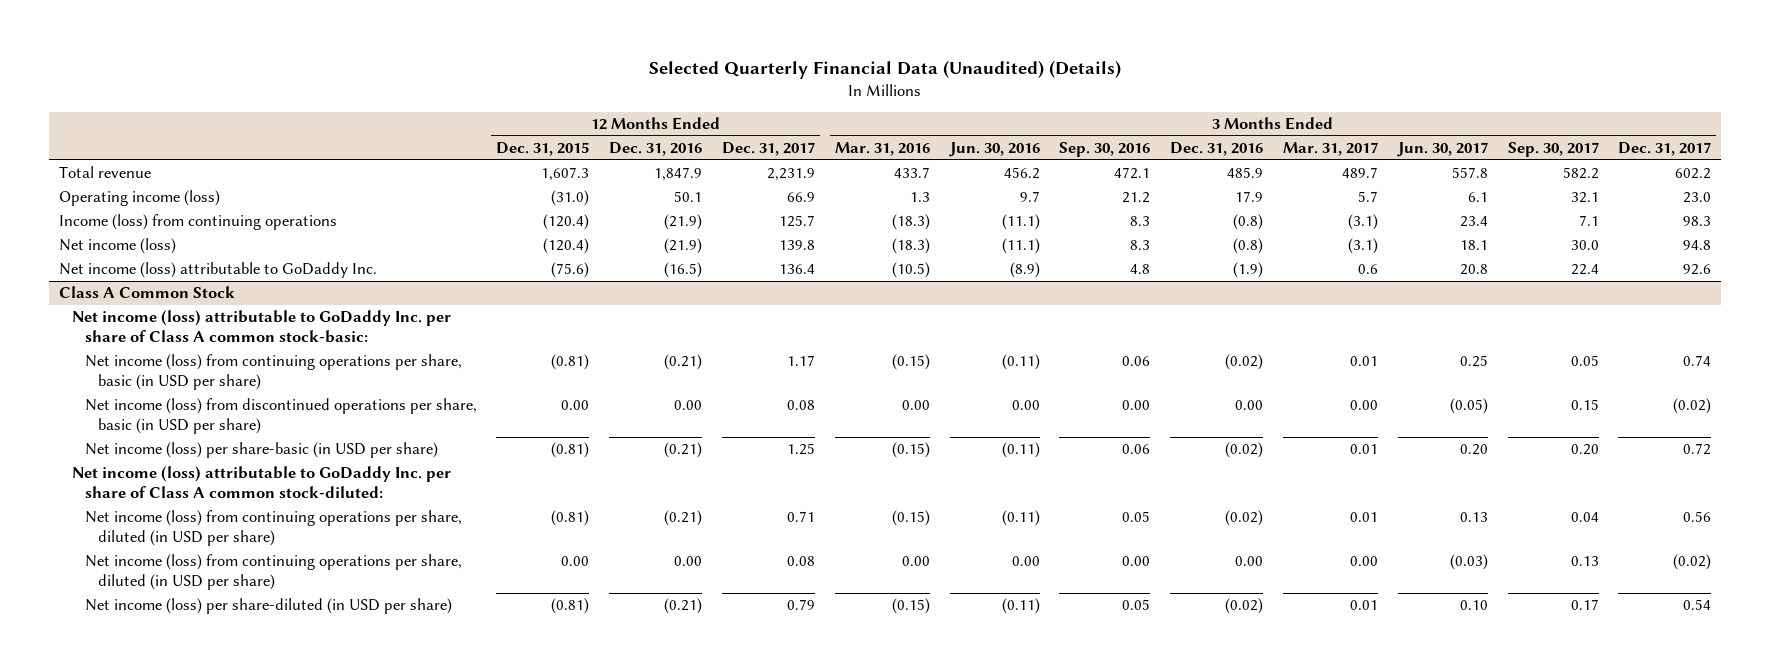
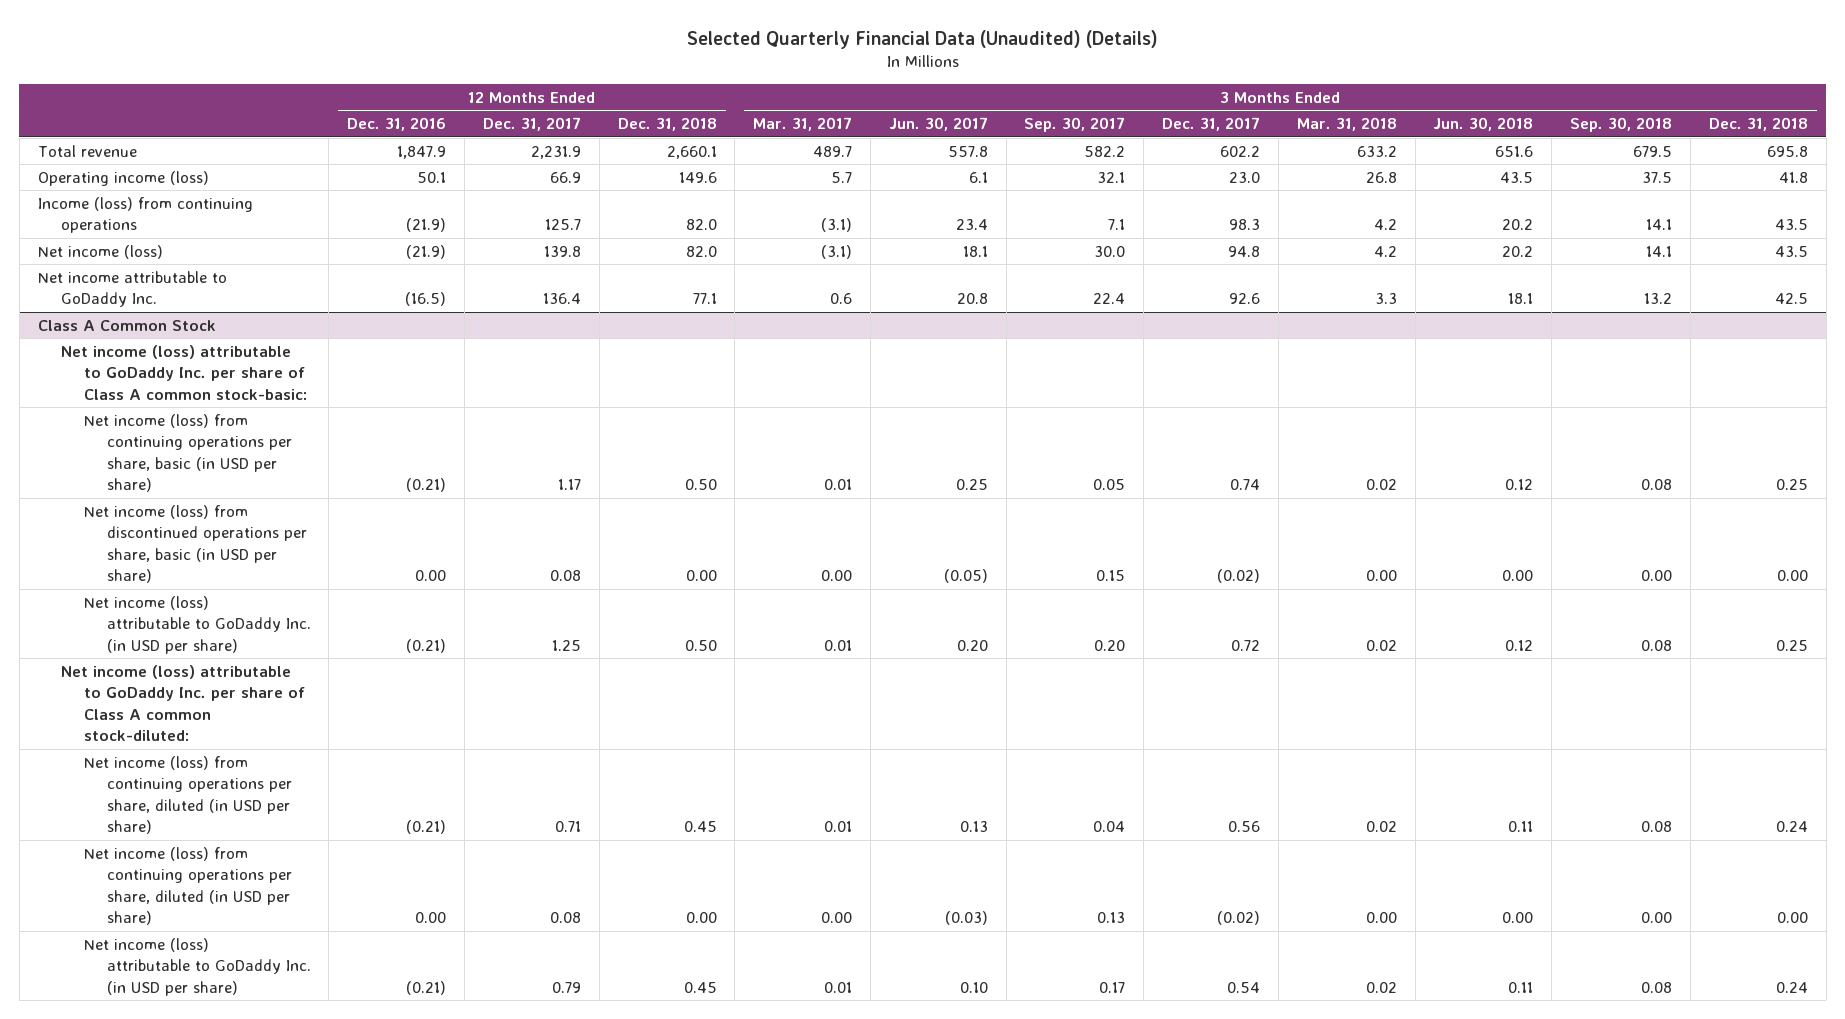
- | 12 Months Ended Dec. 31, 2015 | 12 Months Ended Dec. 31, 2016 | 12 Months Ended Dec. 31, 2017 | 3 Months Ended Mar. 31, 2016 | 3 Months Ended Jun. 30, 2016 | 3 Months Ended Sep. 30, 2016 | 3 Months Ended Dec. 31, 2016 | 3 Months Ended Mar. 31, 2017 | 3 Months Ended Jun. 30, 2017 | 3 Months Ended Sep. 30, 2017 | 3 Months Ended Dec. 31, 2017
+ | 12 Months Ended Dec. 31, 2016 | 12 Months Ended Dec. 31, 2017 | 12 Months Ended Dec. 31, 2018 | 3 Months Ended Mar. 31, 2017 | 3 Months Ended Jun. 30, 2017 | 3 Months Ended Sep. 30, 2017 | 3 Months Ended Dec. 31, 2017 | 3 Months Ended Mar. 31, 2018 | 3 Months Ended Jun. 30, 2018 | 3 Months Ended Sep. 30, 2018 | 3 Months Ended Dec. 31, 2018
- Net income (loss) attributable to GoDaddy Inc. | (75.6) | (16.5) | 136.4 | (10.5) | (8.9) | 4.8 | (1.9) | 0.6 | 20.8 | 22.4 | 92.6
+ Net income attributable to GoDaddy Inc. | (16.5) | 136.4 | 77.1 | 0.6 | 20.8 | 22.4 | 92.6 | 3.3 | 18.1 | 13.2 | 42.5
@ Class A Common Stock
- Net income (loss) per share-basic (in USD per share) | (0.81) | (0.21) | 1.25 | (0.15) | (0.11) | 0.06 | (0.02) | 0.01 | 0.20 | 0.20 | 0.72
+ Net income (loss) attributable to GoDaddy Inc. (in USD per share) | (0.21) | 1.25 | 0.50 | 0.01 | 0.20 | 0.20 | 0.72 | 0.02 | 0.12 | 0.08 | 0.25
- Net income (loss) per share-diluted (in USD per share) | (0.81) | (0.21) | 0.79 | (0.15) | (0.11) | 0.05 | (0.02) | 0.01 | 0.10 | 0.17 | 0.54
+ Net income (loss) attributable to GoDaddy Inc. (in USD per share) | (0.21) | 0.79 | 0.45 | 0.01 | 0.10 | 0.17 | 0.54 | 0.02 | 0.11 | 0.08 | 0.24

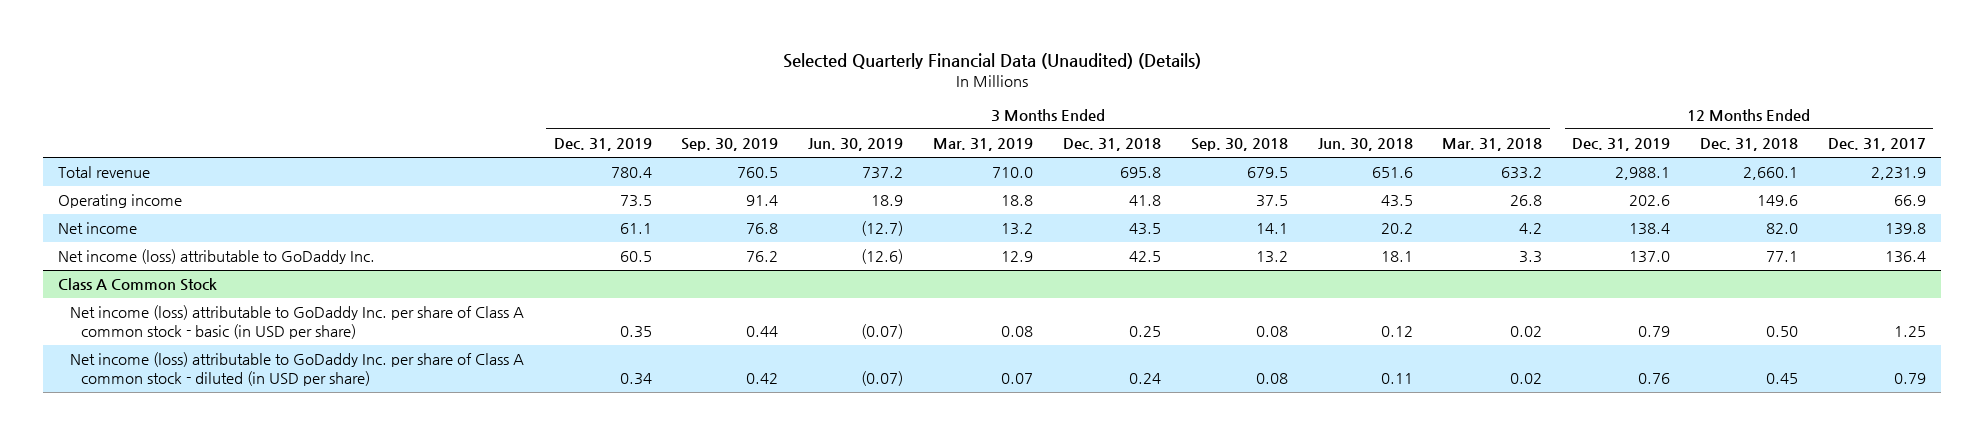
- | 12 Months Ended Dec. 31, 2016 | 12 Months Ended Dec. 31, 2017 | 12 Months Ended Dec. 31, 2018 | 3 Months Ended Mar. 31, 2017 | 3 Months Ended Jun. 30, 2017 | 3 Months Ended Sep. 30, 2017 | 3 Months Ended Dec. 31, 2017 | 3 Months Ended Mar. 31, 2018 | 3 Months Ended Jun. 30, 2018 | 3 Months Ended Sep. 30, 2018 | 3 Months Ended Dec. 31, 2018
+ | 3 Months Ended Dec. 31, 2019 | 3 Months Ended Sep. 30, 2019 | 3 Months Ended Jun. 30, 2019 | 3 Months Ended Mar. 31, 2019 | 3 Months Ended Dec. 31, 2018 | 3 Months Ended Sep. 30, 2018 | 3 Months Ended Jun. 30, 2018 | 3 Months Ended Mar. 31, 2018 | 12 Months Ended Dec. 31, 2019 | 12 Months Ended Dec. 31, 2018 | 12 Months Ended Dec. 31, 2017
- Operating income (loss) | 50.1 | 66.9 | 149.6 | 5.7 | 6.1 | 32.1 | 23.0 | 26.8 | 43.5 | 37.5 | 41.8
- Income (loss) from continuing operations | (21.9) | 125.7 | 82.0 | (3.1) | 23.4 | 7.1 | 98.3 | 4.2 | 20.2 | 14.1 | 43.5
- Net income (loss) | (21.9) | 139.8 | 82.0 | (3.1) | 18.1 | 30.0 | 94.8 | 4.2 | 20.2 | 14.1 | 43.5
- Net income attributable to GoDaddy Inc. | (16.5) | 136.4 | 77.1 | 0.6 | 20.8 | 22.4 | 92.6 | 3.3 | 18.1 | 13.2 | 42.5
+ Operating income | 73.5 | 91.4 | 18.9 | 18.8 | 41.8 | 37.5 | 43.5 | 26.8 | 202.6 | 149.6 | 66.9
+ Net income | 61.1 | 76.8 | (12.7) | 13.2 | 43.5 | 14.1 | 20.2 | 4.2 | 138.4 | 82.0 | 139.8
+ Net income (loss) attributable to GoDaddy Inc. | 60.5 | 76.2 | (12.6) | 12.9 | 42.5 | 13.2 | 18.1 | 3.3 | 137.0 | 77.1 | 136.4
@ Class A Common Stock
- Net income (loss) attributable to GoDaddy Inc. per share of Class A common stock-basic:
- Net income (loss) from continuing operations per share, basic (in USD per share) | (0.21) | 1.17 | 0.50 | 0.01 | 0.25 | 0.05 | 0.74 | 0.02 | 0.12 | 0.08 | 0.25
- Net income (loss) from discontinued operations per share, basic (in USD per share) | 0.00 | 0.08 | 0.00 | 0.00 | (0.05) | 0.15 | (0.02) | 0.00 | 0.00 | 0.00 | 0.00
- Net income (loss) attributable to GoDaddy Inc. (in USD per share) | (0.21) | 1.25 | 0.50 | 0.01 | 0.20 | 0.20 | 0.72 | 0.02 | 0.12 | 0.08 | 0.25
- Net income (loss) attributable to GoDaddy Inc. per share of Class A common stock-diluted:
- Net income (loss) from continuing operations per share, diluted (in USD per share) | (0.21) | 0.71 | 0.45 | 0.01 | 0.13 | 0.04 | 0.56 | 0.02 | 0.11 | 0.08 | 0.24
- Net income (loss) from continuing operations per share, diluted (in USD per share) | 0.00 | 0.08 | 0.00 | 0.00 | (0.03) | 0.13 | (0.02) | 0.00 | 0.00 | 0.00 | 0.00
- Net income (loss) attributable to GoDaddy Inc. (in USD per share) | (0.21) | 0.79 | 0.45 | 0.01 | 0.10 | 0.17 | 0.54 | 0.02 | 0.11 | 0.08 | 0.24
+ Net income (loss) attributable to GoDaddy Inc. per share of Class A common stock - basic (in USD per share) | 0.35 | 0.44 | (0.07) | 0.08 | 0.25 | 0.08 | 0.12 | 0.02 | 0.79 | 0.50 | 1.25
+ Net income (loss) attributable to GoDaddy Inc. per share of Class A common stock - diluted (in USD per share) | 0.34 | 0.42 | (0.07) | 0.07 | 0.24 | 0.08 | 0.11 | 0.02 | 0.76 | 0.45 | 0.79

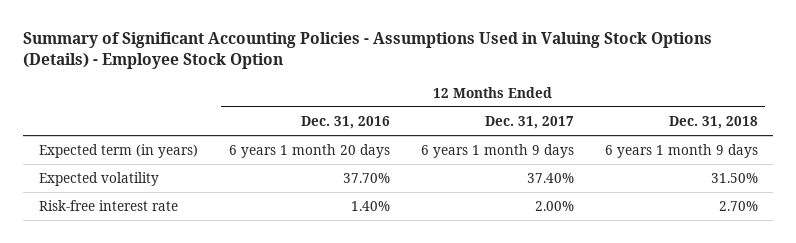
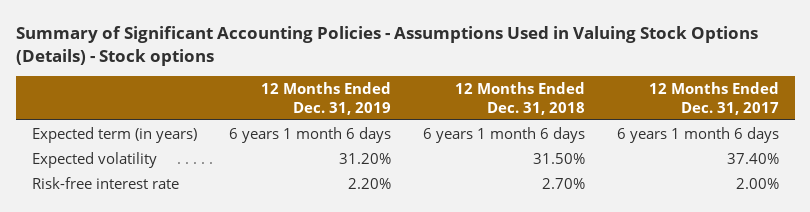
- Summary of Significant Accounting Policies - Assumptions Used in Valuing Stock Options (Details) - Employee Stock Option
+ Summary of Significant Accounting Policies - Assumptions Used in Valuing Stock Options (Details) - Stock options
- | 12 Months Ended Dec. 31, 2016 | 12 Months Ended Dec. 31, 2017 | 12 Months Ended Dec. 31, 2018
+ | 12 Months Ended Dec. 31, 2019 | 12 Months Ended Dec. 31, 2018 | 12 Months Ended Dec. 31, 2017
- Expected term (in years) | 6 years 1 month 20 days | 6 years 1 month 9 days | 6 years 1 month 9 days
+ Expected term (in years) | 6 years 1 month 6 days | 6 years 1 month 6 days | 6 years 1 month 6 days

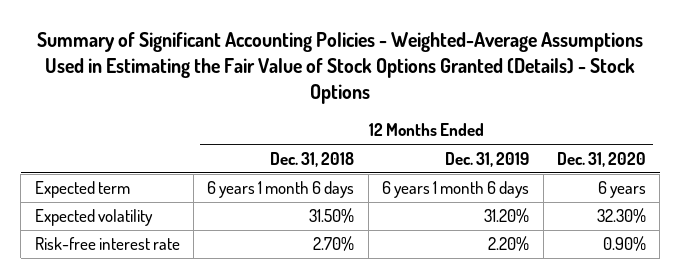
- Summary of Significant Accounting Policies - Assumptions Used in Valuing Stock Options (Details) - Stock options
+ Summary of Significant Accounting Policies - Weighted-Average Assumptions Used in Estimating the Fair Value of Stock Options Granted (Details) - Stock Options
- | 12 Months Ended Dec. 31, 2019 | 12 Months Ended Dec. 31, 2018 | 12 Months Ended Dec. 31, 2017
+ | 12 Months Ended Dec. 31, 2018 | 12 Months Ended Dec. 31, 2019 | 12 Months Ended Dec. 31, 2020
- Expected term (in years) | 6 years 1 month 6 days | 6 years 1 month 6 days | 6 years 1 month 6 days
+ Expected term | 6 years 1 month 6 days | 6 years 1 month 6 days | 6 years

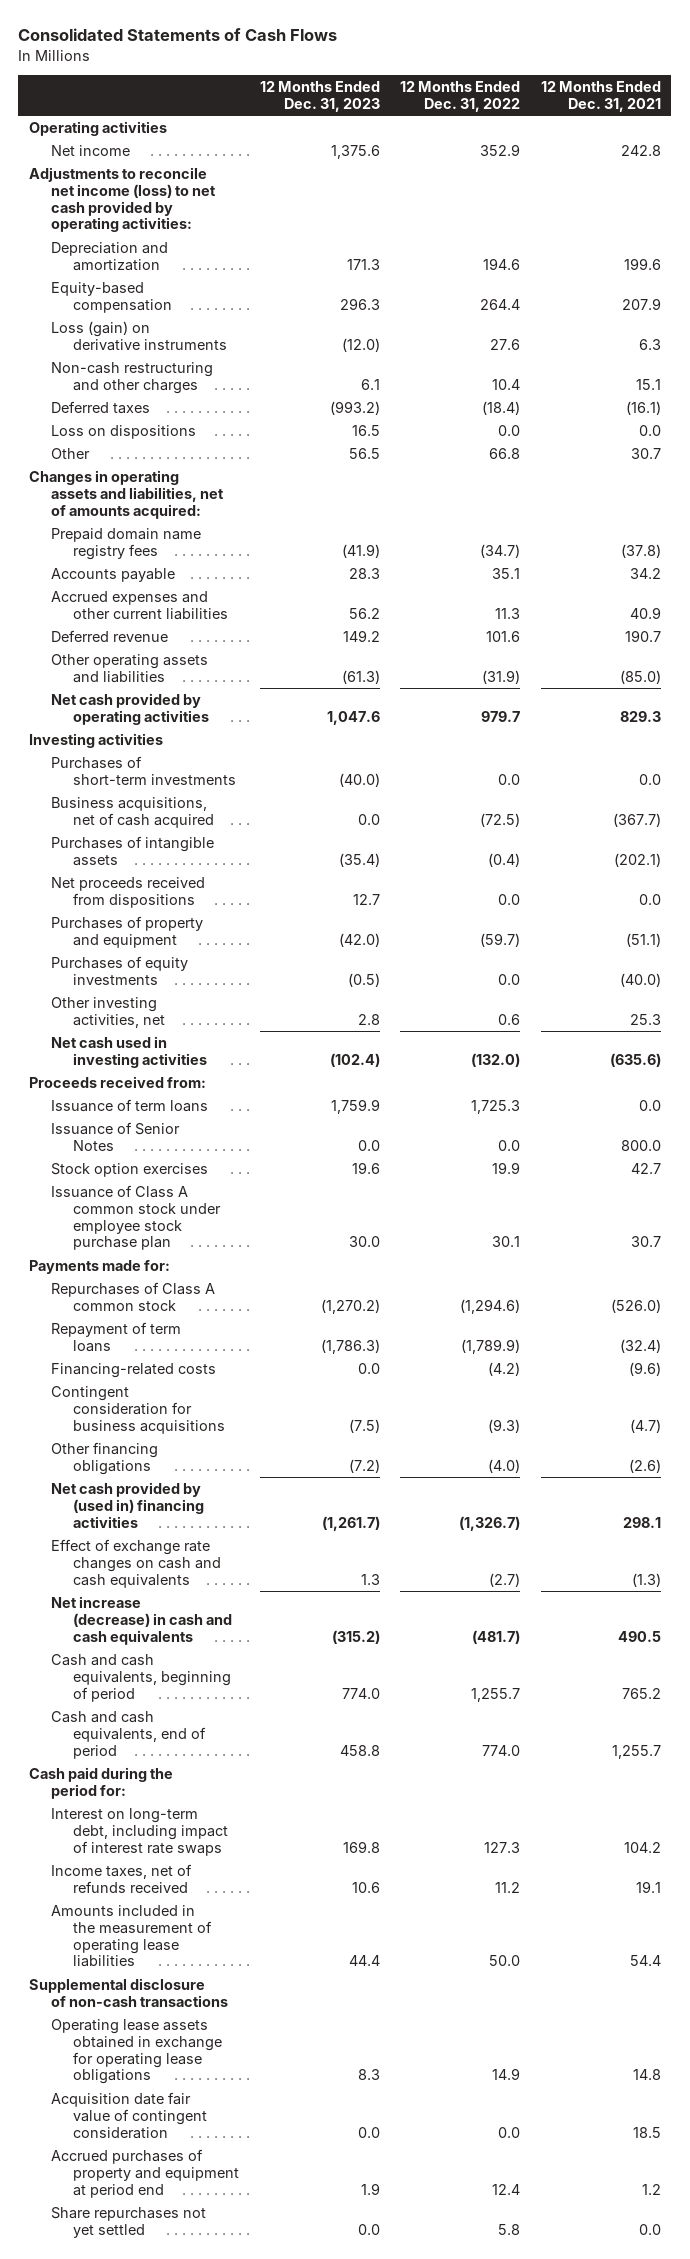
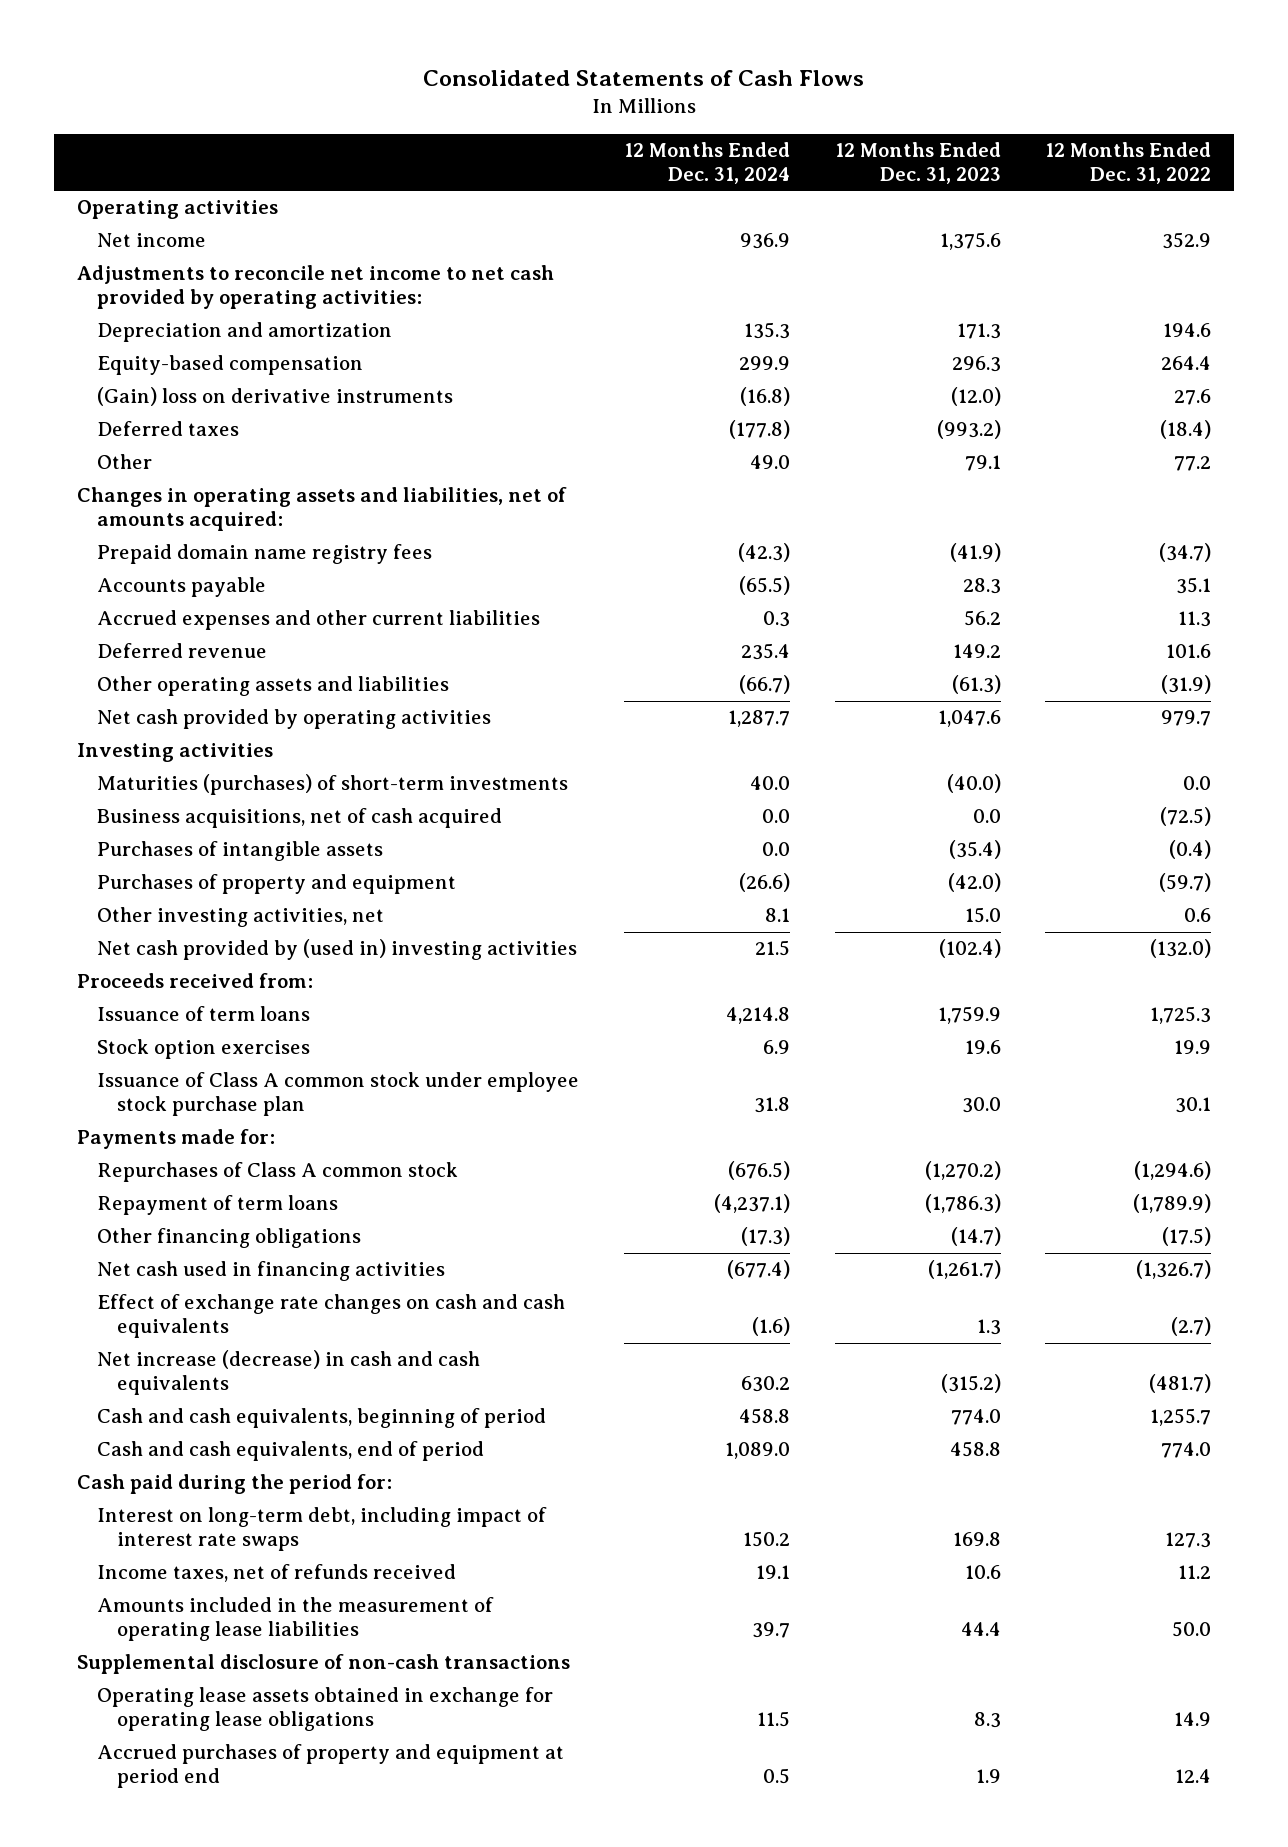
- | 12 Months Ended Dec. 31, 2023 | 12 Months Ended Dec. 31, 2022 | 12 Months Ended Dec. 31, 2021
+ | 12 Months Ended Dec. 31, 2024 | 12 Months Ended Dec. 31, 2023 | 12 Months Ended Dec. 31, 2022
- Adjustments to reconcile net income (loss) to net cash provided by operating activities:
+ Adjustments to reconcile net income to net cash provided by operating activities:
- Loss (gain) on derivative instruments | (12.0) | 27.6 | 6.3
- Non-cash restructuring and other charges | 6.1 | 10.4 | 15.1
+ (Gain) loss on derivative instruments | (16.8) | (12.0) | 27.6
- Loss on dispositions | 16.5 | 0.0 | 0.0
- Other | 56.5 | 66.8 | 30.7
+ Other | 49.0 | 79.1 | 77.2
- Purchases of short-term investments | (40.0) | 0.0 | 0.0
+ Maturities (purchases) of short-term investments | 40.0 | (40.0) | 0.0
- Net proceeds received from dispositions | 12.7 | 0.0 | 0.0
- Purchases of equity investments | (0.5) | 0.0 | (40.0)
- Other investing activities, net | 2.8 | 0.6 | 25.3
- Net cash used in investing activities | (102.4) | (132.0) | (635.6)
+ Other investing activities, net | 8.1 | 15.0 | 0.6
+ Net cash provided by (used in) investing activities | 21.5 | (102.4) | (132.0)
- Issuance of Senior Notes | 0.0 | 0.0 | 800.0
- Financing-related costs | 0.0 | (4.2) | (9.6)
- Contingent consideration for business acquisitions | (7.5) | (9.3) | (4.7)
- Other financing obligations | (7.2) | (4.0) | (2.6)
- Net cash provided by (used in) financing activities | (1,261.7) | (1,326.7) | 298.1
+ Other financing obligations | (17.3) | (14.7) | (17.5)
+ Net cash used in financing activities | (677.4) | (1,261.7) | (1,326.7)
- Acquisition date fair value of contingent consideration | 0.0 | 0.0 | 18.5
- Share repurchases not yet settled | 0.0 | 5.8 | 0.0

